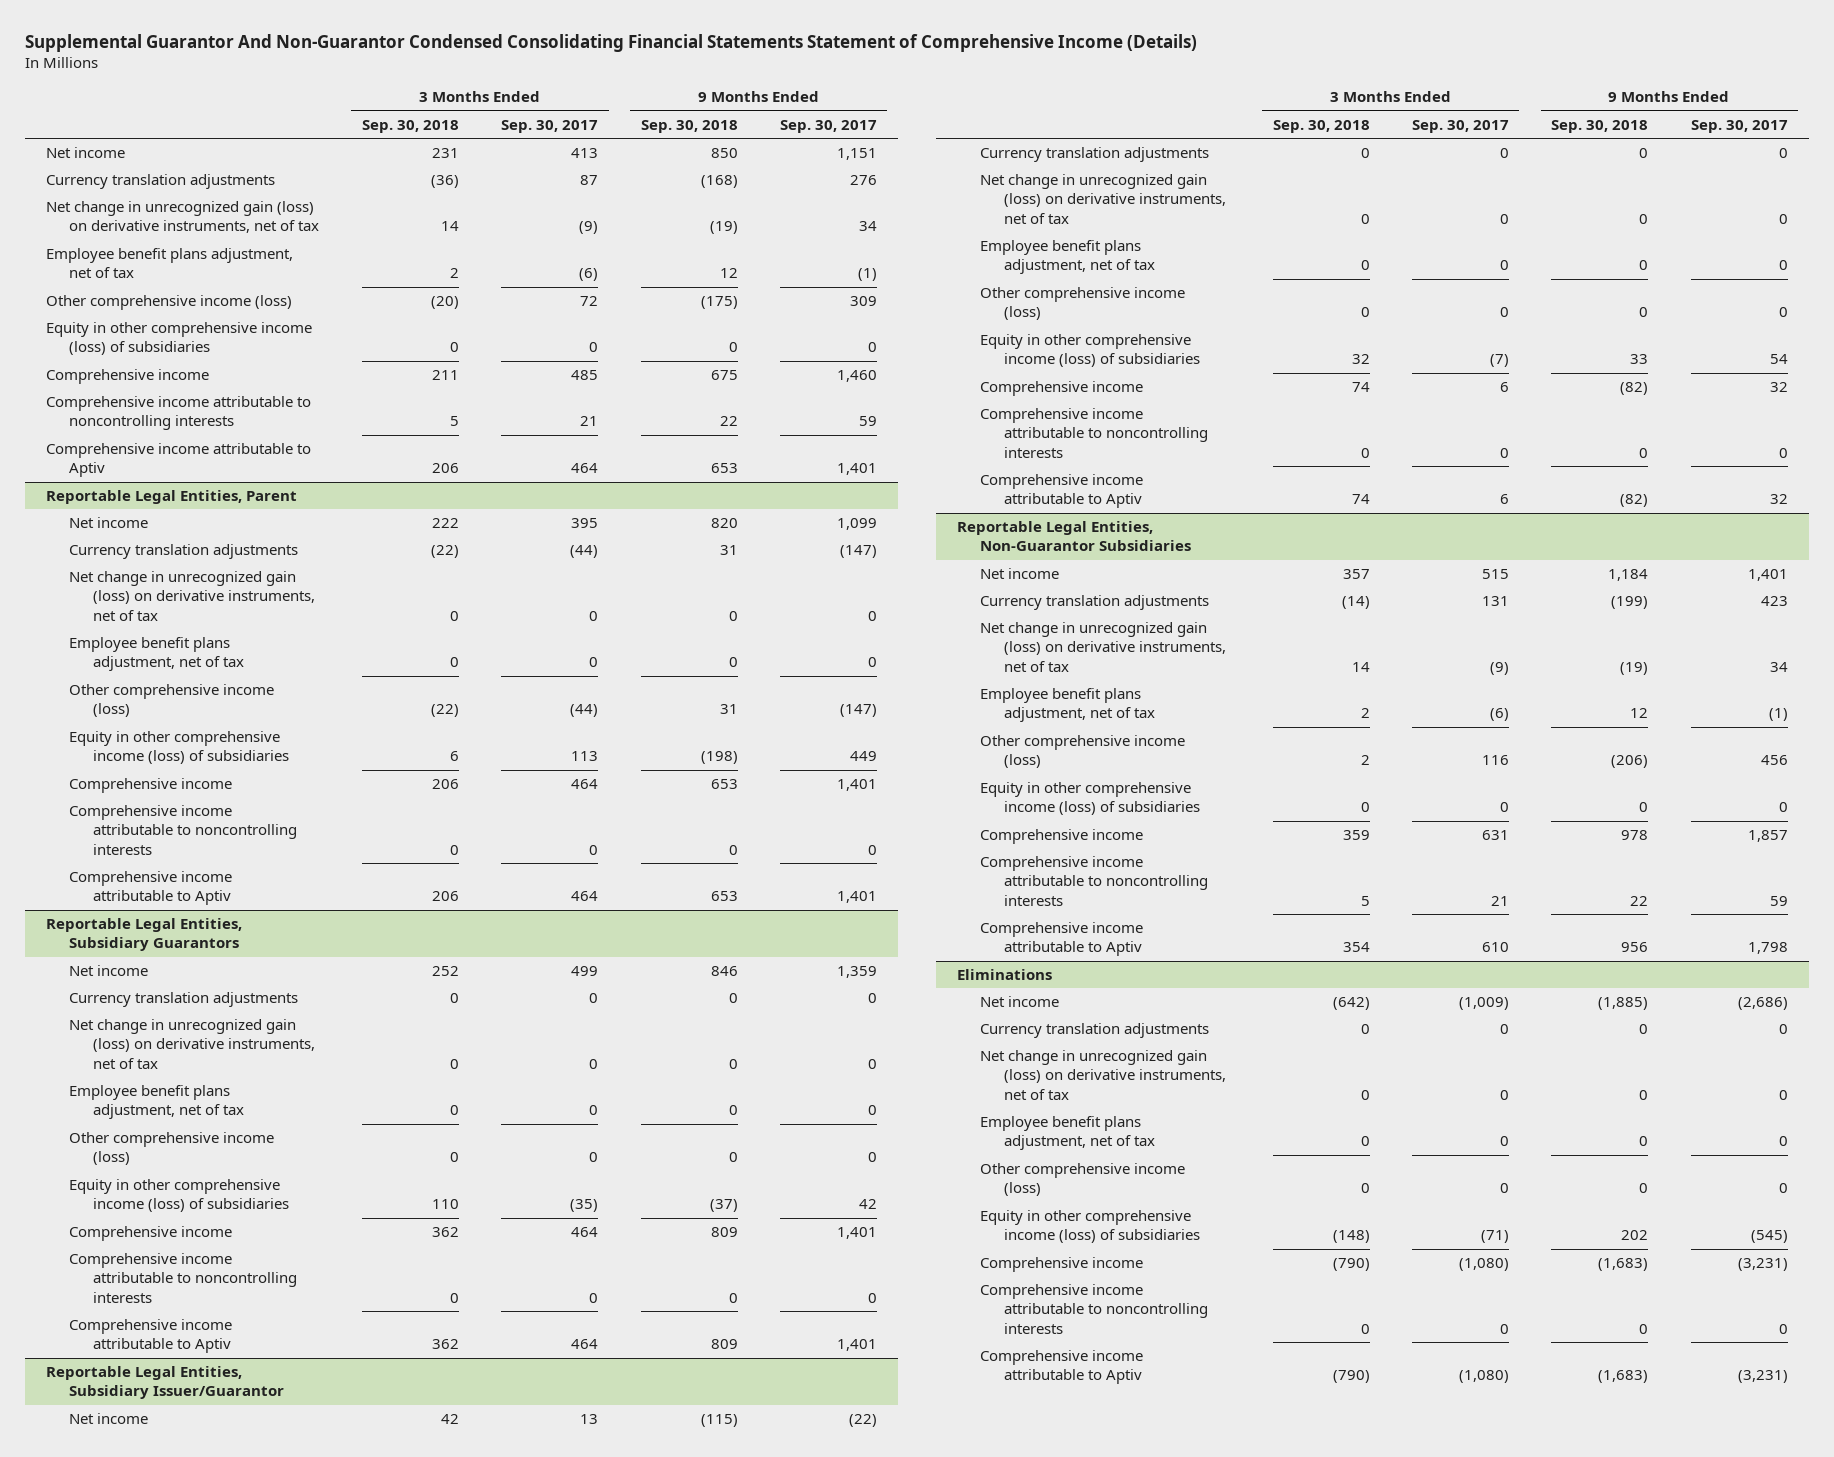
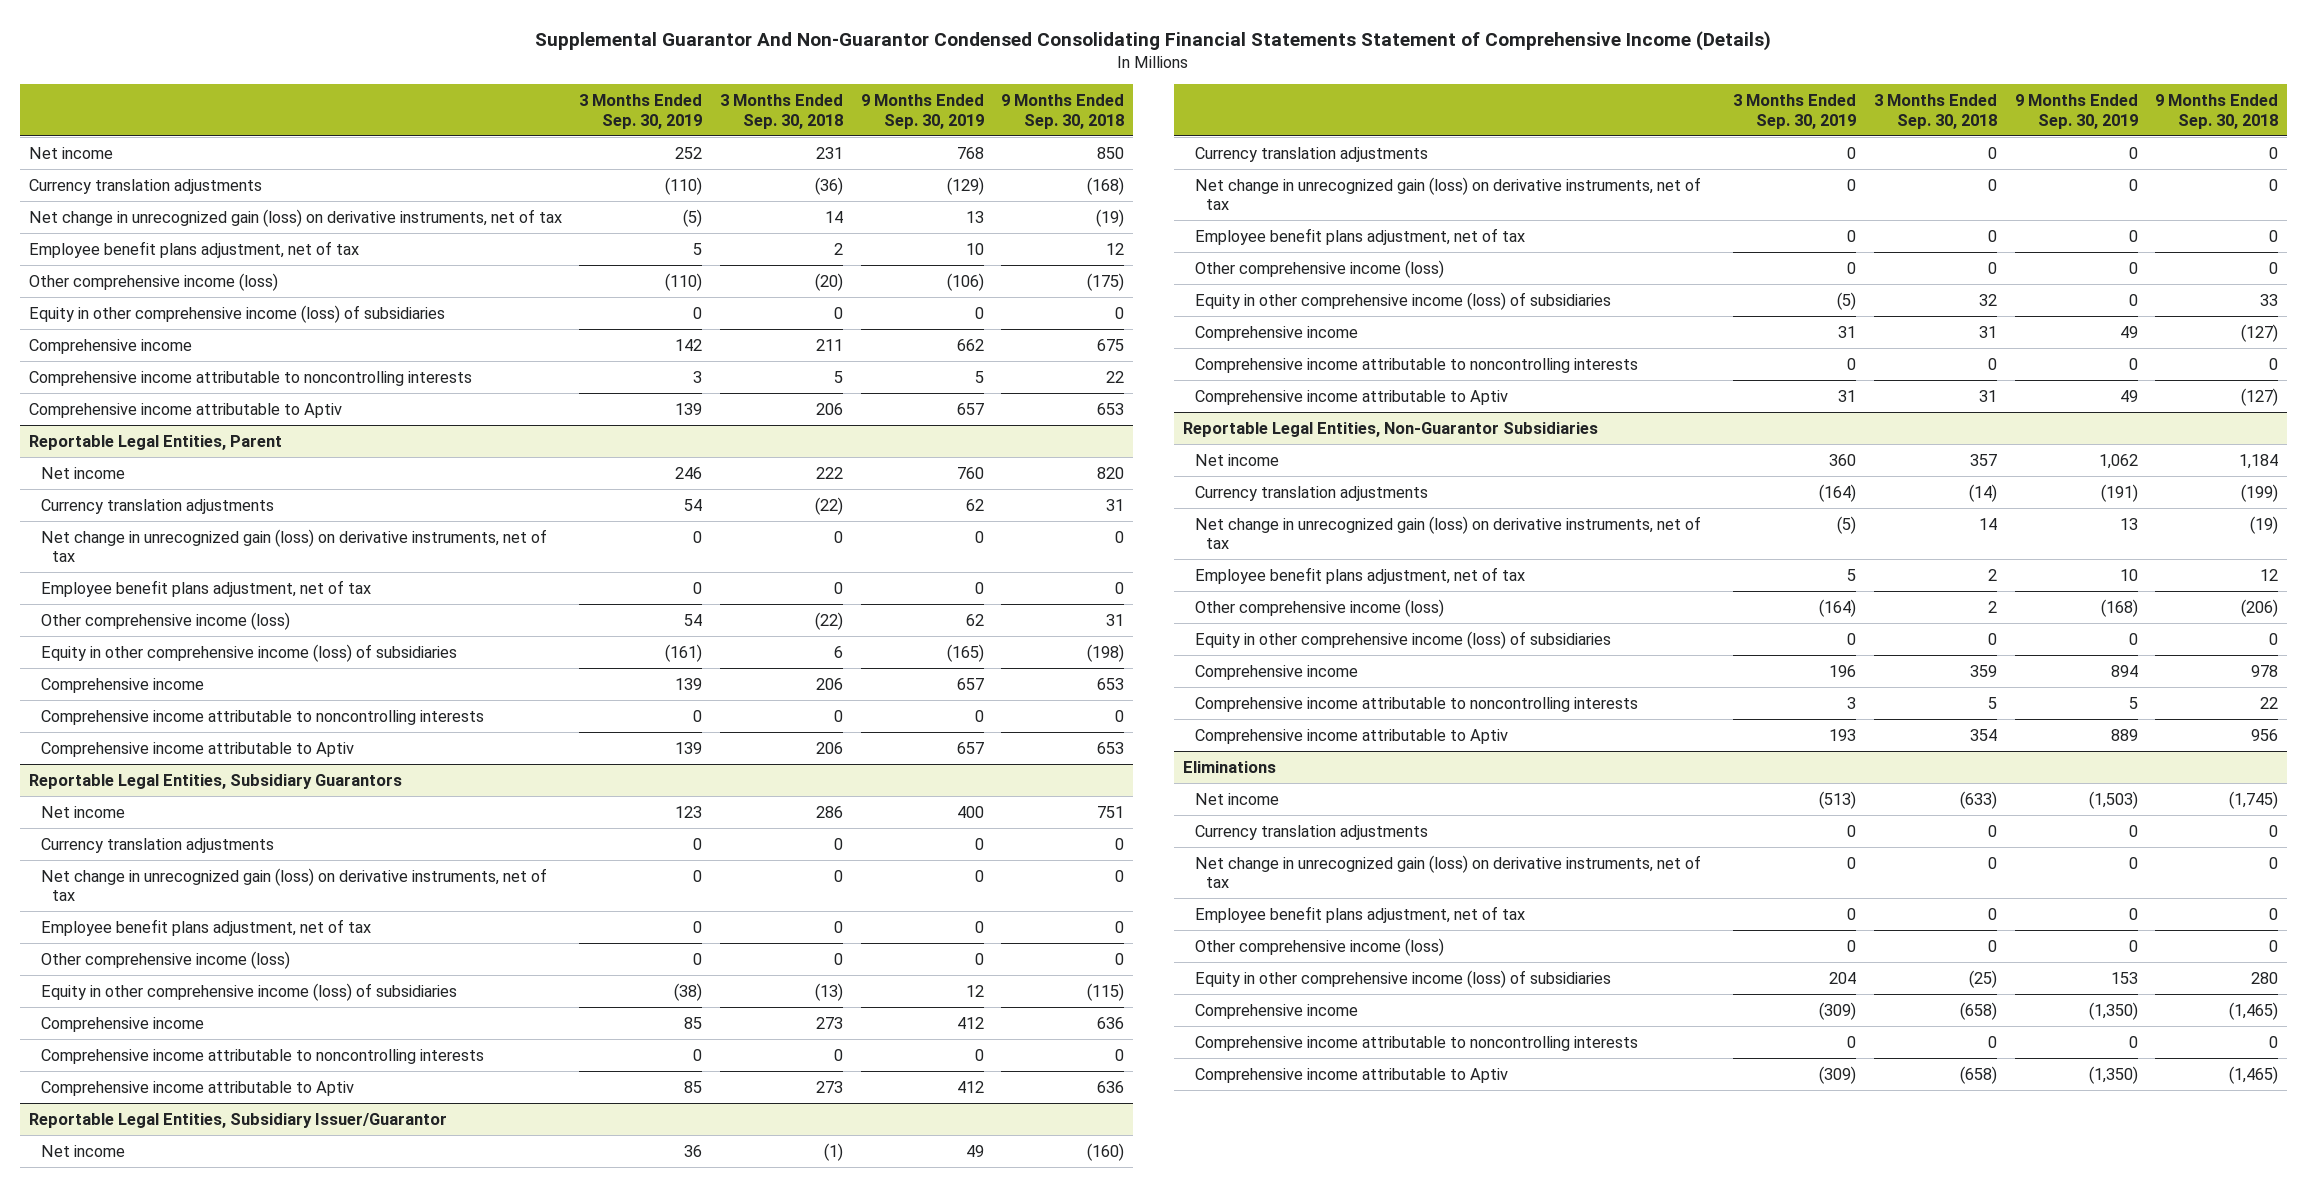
- | 3 Months Ended Sep. 30, 2018 | 3 Months Ended Sep. 30, 2017 | 9 Months Ended Sep. 30, 2018 | 9 Months Ended Sep. 30, 2017
+ | 3 Months Ended Sep. 30, 2019 | 3 Months Ended Sep. 30, 2018 | 9 Months Ended Sep. 30, 2019 | 9 Months Ended Sep. 30, 2018
@ Reportable Legal Entities, Subsidiary Guarantors
- Net income | 252 | 499 | 846 | 1,359
+ Net income | 123 | 286 | 400 | 751
- Equity in other comprehensive income (loss) of subsidiaries | 110 | (35) | (37) | 42
- Comprehensive income | 362 | 464 | 809 | 1,401
+ Equity in other comprehensive income (loss) of subsidiaries | (38) | (13) | 12 | (115)
+ Comprehensive income | 85 | 273 | 412 | 636
- Comprehensive income attributable to Aptiv | 362 | 464 | 809 | 1,401
+ Comprehensive income attributable to Aptiv | 85 | 273 | 412 | 636
@ Reportable Legal Entities, Subsidiary Issuer/Guarantor
- Net income | 42 | 13 | (115) | (22)
+ Net income | 36 | (1) | 49 | (160)
- Comprehensive income | 74 | 6 | (82) | 32
+ Comprehensive income | 31 | 31 | 49 | (127)
- Comprehensive income attributable to Aptiv | 74 | 6 | (82) | 32
+ Comprehensive income attributable to Aptiv | 31 | 31 | 49 | (127)
@ Eliminations
- Net income | (642) | (1,009) | (1,885) | (2,686)
+ Net income | (513) | (633) | (1,503) | (1,745)
- Equity in other comprehensive income (loss) of subsidiaries | (148) | (71) | 202 | (545)
- Comprehensive income | (790) | (1,080) | (1,683) | (3,231)
+ Equity in other comprehensive income (loss) of subsidiaries | 204 | (25) | 153 | 280
+ Comprehensive income | (309) | (658) | (1,350) | (1,465)
- Comprehensive income attributable to Aptiv | (790) | (1,080) | (1,683) | (3,231)
+ Comprehensive income attributable to Aptiv | (309) | (658) | (1,350) | (1,465)

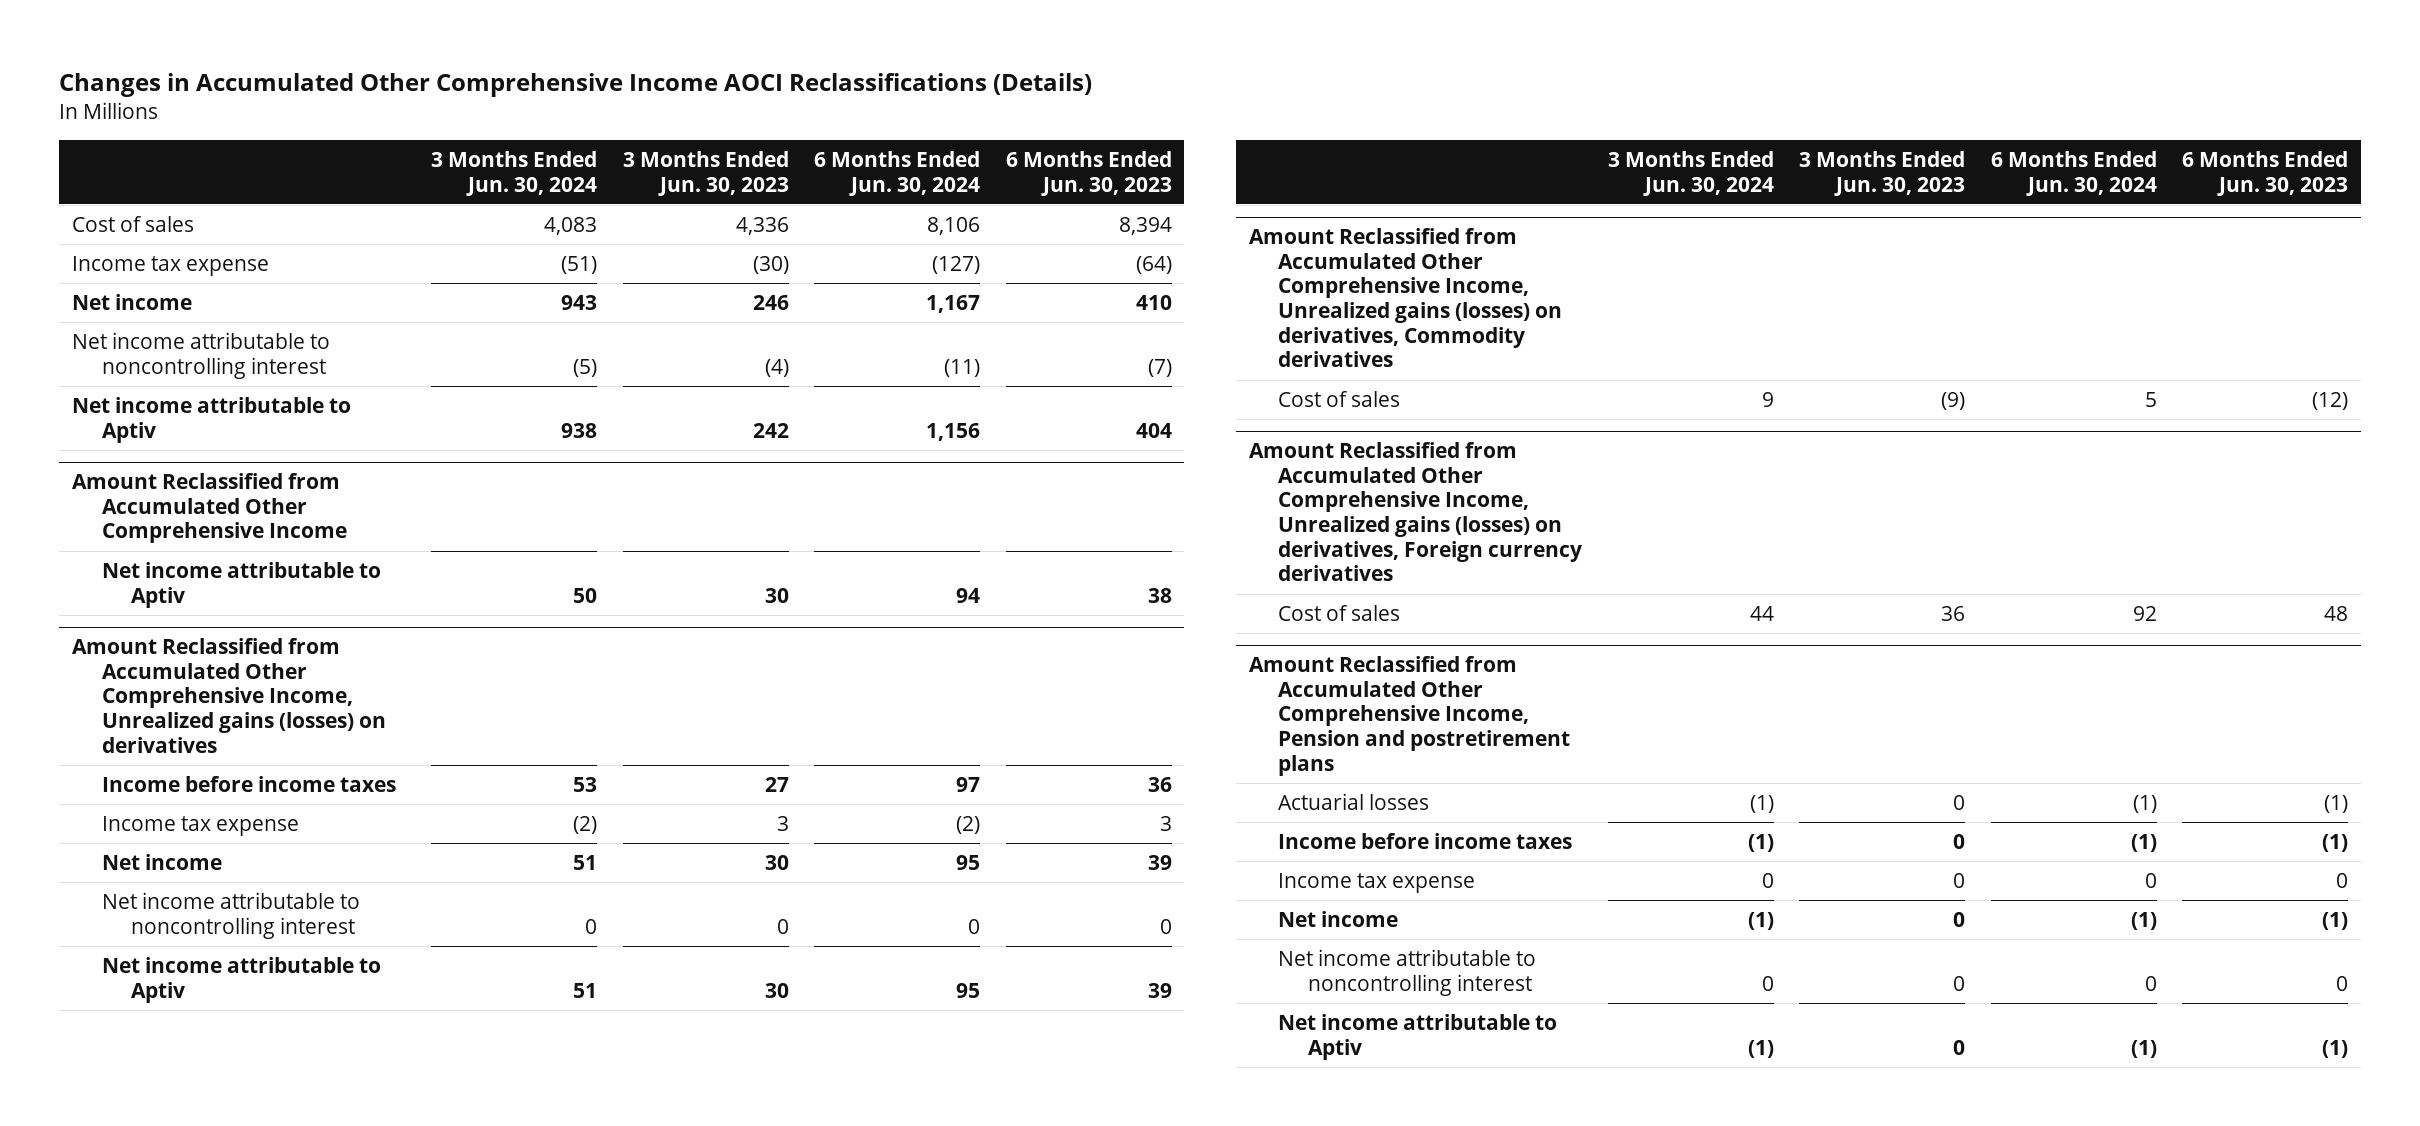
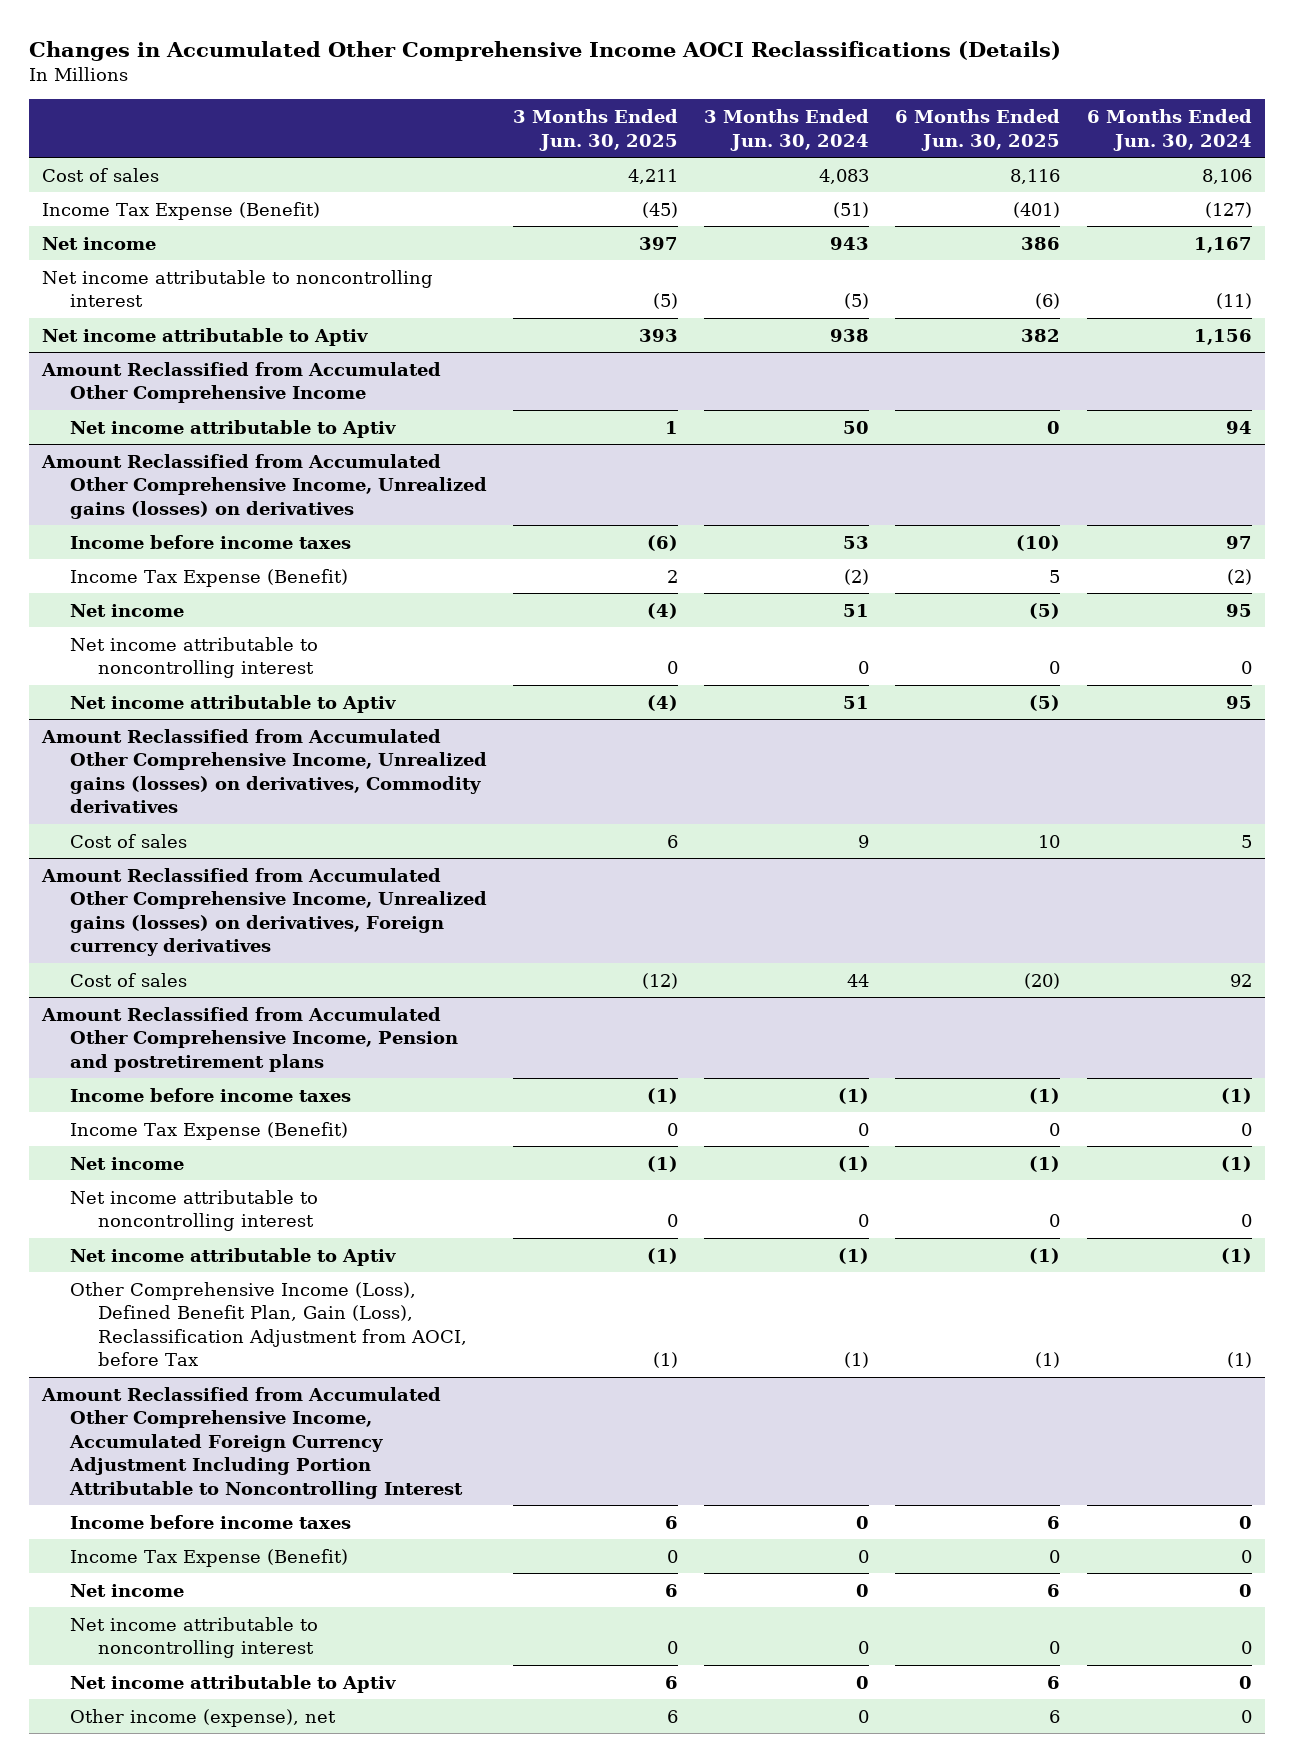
- | 3 Months Ended Jun. 30, 2024 | 3 Months Ended Jun. 30, 2023 | 6 Months Ended Jun. 30, 2024 | 6 Months Ended Jun. 30, 2023
+ | 3 Months Ended Jun. 30, 2025 | 3 Months Ended Jun. 30, 2024 | 6 Months Ended Jun. 30, 2025 | 6 Months Ended Jun. 30, 2024
- Income tax expense | (51) | (30) | (127) | (64)
+ Income Tax Expense (Benefit) | (45) | (51) | (401) | (127)
@ Amount Reclassified from Accumulated Other Comprehensive Income, Unrealized gains (losses) on derivatives
- Income tax expense | (2) | 3 | (2) | 3
+ Income Tax Expense (Benefit) | 2 | (2) | 5 | (2)
@ Amount Reclassified from Accumulated Other Comprehensive Income, Pension and postretirement plans
- Actuarial losses | (1) | 0 | (1) | (1)
- Income tax expense | 0 | 0 | 0 | 0
+ Income Tax Expense (Benefit) | 0 | 0 | 0 | 0
+ Other Comprehensive Income (Loss), Defined Benefit Plan, Gain (Loss), Reclassification Adjustment from AOCI, before Tax | (1) | (1) | (1) | (1)
+ Amount Reclassified from Accumulated Other Comprehensive Income, Accumulated Foreign Currency Adjustment Including Portion Attributable to Noncontrolling Interest
+ Income before income taxes | 6 | 0 | 6 | 0
+ Income Tax Expense (Benefit) | 0 | 0 | 0 | 0
+ Net income | 6 | 0 | 6 | 0
+ Net income attributable to noncontrolling interest | 0 | 0 | 0 | 0
+ Net income attributable to Aptiv | 6 | 0 | 6 | 0
+ Other income (expense), net | 6 | 0 | 6 | 0

